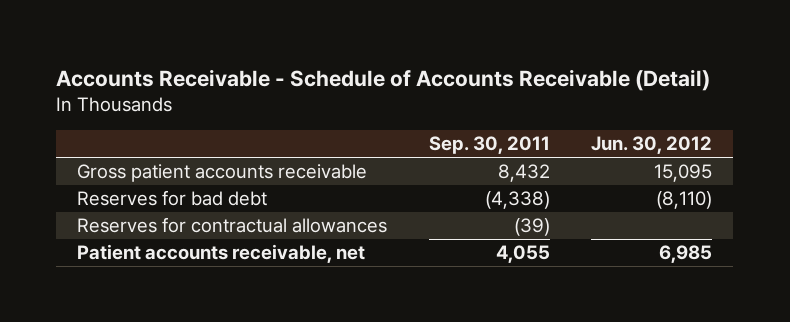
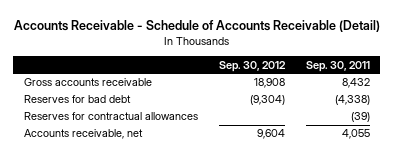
- | Sep. 30, 2011 | Jun. 30, 2012
+ | Sep. 30, 2012 | Sep. 30, 2011
- Gross patient accounts receivable | 8,432 | 15,095
+ Gross accounts receivable | 18,908 | 8,432
- Patient accounts receivable, net | 4,055 | 6,985
+ Accounts receivable, net | 9,604 | 4,055

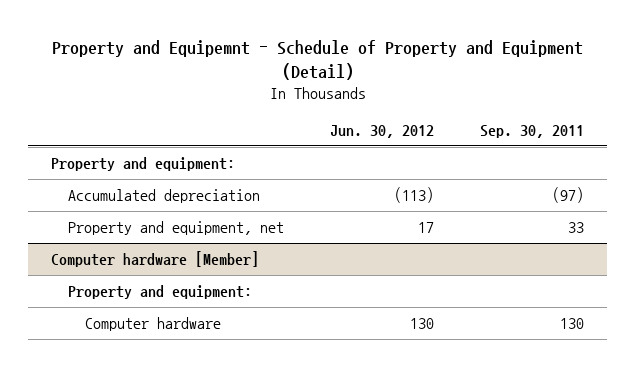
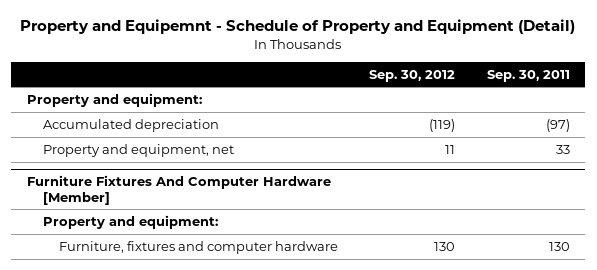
- | Jun. 30, 2012 | Sep. 30, 2011
+ | Sep. 30, 2012 | Sep. 30, 2011
- Computer hardware [Member]
+ Furniture Fixtures And Computer Hardware [Member]
- Computer hardware | 130 | 130
+ Furniture, fixtures and computer hardware | 130 | 130

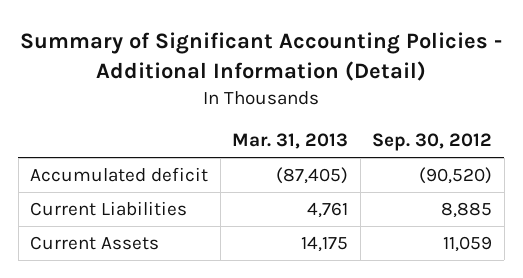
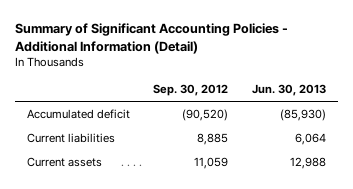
- | Mar. 31, 2013 | Sep. 30, 2012
+ | Sep. 30, 2012 | Jun. 30, 2013
- Current Liabilities | 4,761 | 8,885
- Current Assets | 14,175 | 11,059
+ Current liabilities | 8,885 | 6,064
+ Current assets | 11,059 | 12,988

